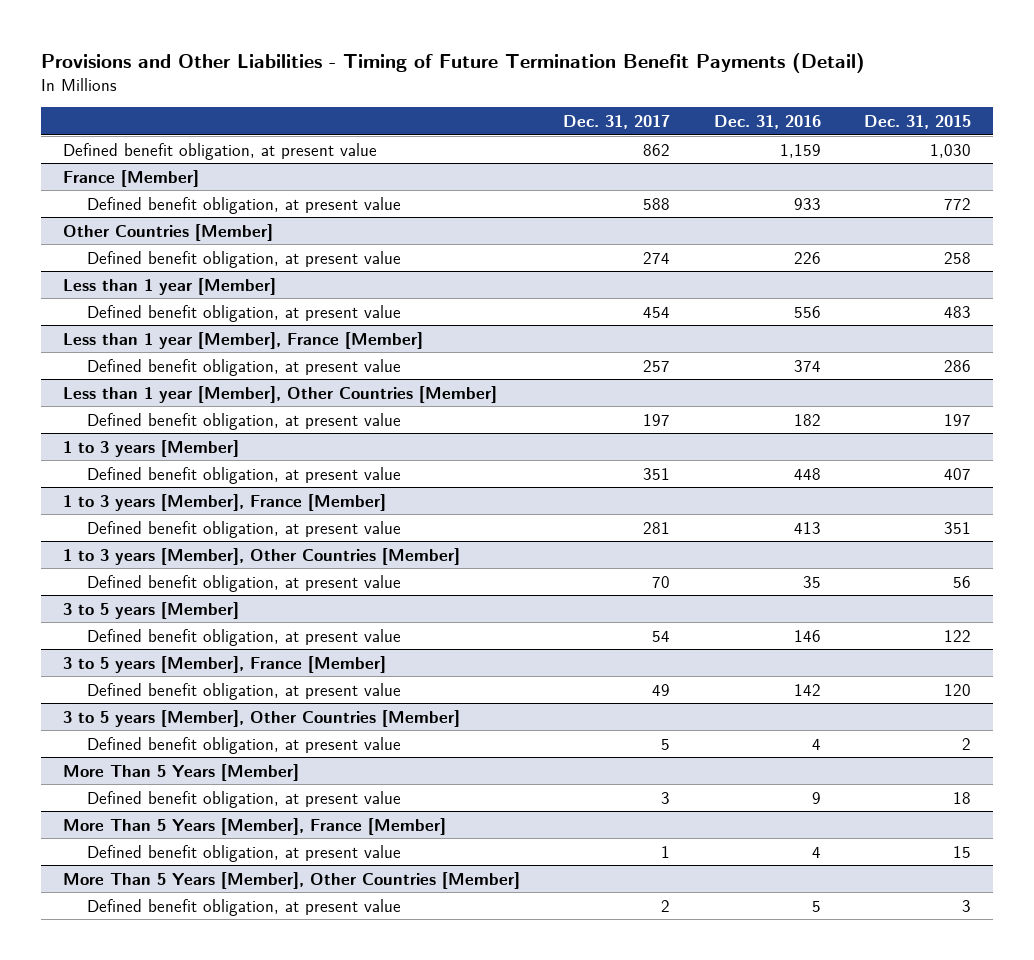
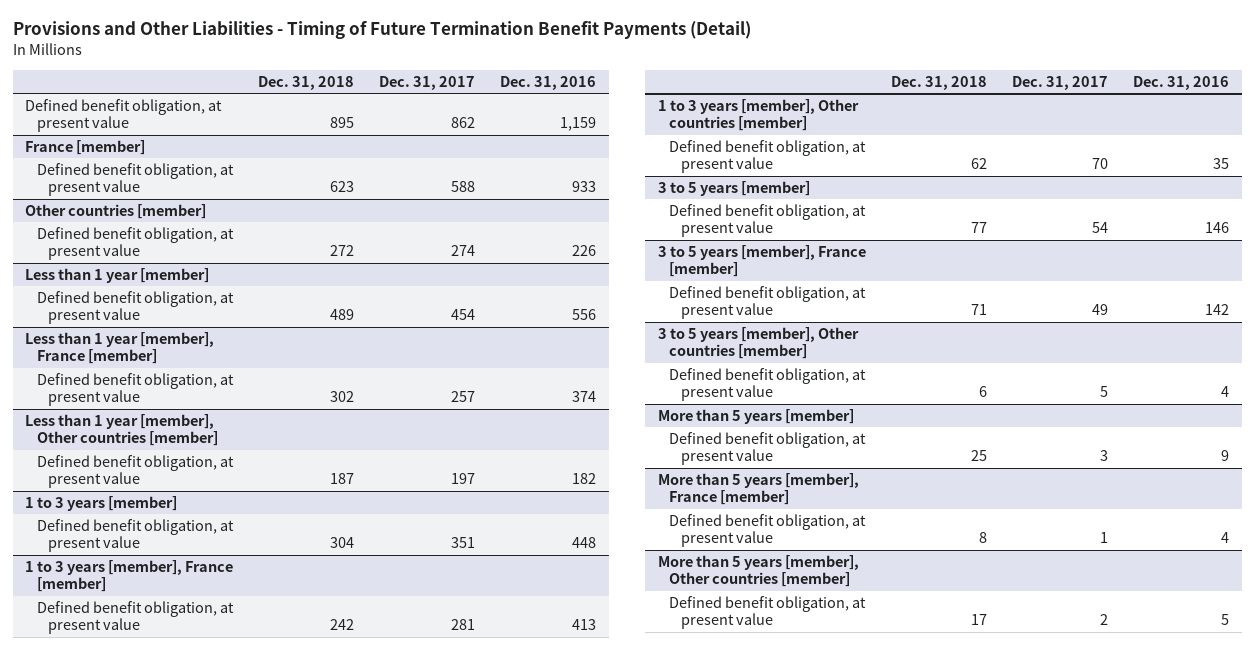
- | Dec. 31, 2017 | Dec. 31, 2016 | Dec. 31, 2015
+ | Dec. 31, 2018 | Dec. 31, 2017 | Dec. 31, 2016
- France [Member]
+ France [member]
- Other Countries [Member]
+ Other countries [member]
- Less than 1 year [Member]
+ Less than 1 year [member]
- Less than 1 year [Member], France [Member]
+ Less than 1 year [member], France [member]
- Less than 1 year [Member], Other Countries [Member]
+ Less than 1 year [member], Other countries [member]
- 1 to 3 years [Member]
+ 1 to 3 years [member]
- 1 to 3 years [Member], France [Member]
+ 1 to 3 years [member], France [member]
- 1 to 3 years [Member], Other Countries [Member]
+ 1 to 3 years [member], Other countries [member]
- 3 to 5 years [Member]
+ 3 to 5 years [member]
- 3 to 5 years [Member], France [Member]
+ 3 to 5 years [member], France [member]
- 3 to 5 years [Member], Other Countries [Member]
+ 3 to 5 years [member], Other countries [member]
- More Than 5 Years [Member]
+ More than 5 years [member]
- More Than 5 Years [Member], France [Member]
+ More than 5 years [member], France [member]
- More Than 5 Years [Member], Other Countries [Member]
+ More than 5 years [member], Other countries [member]

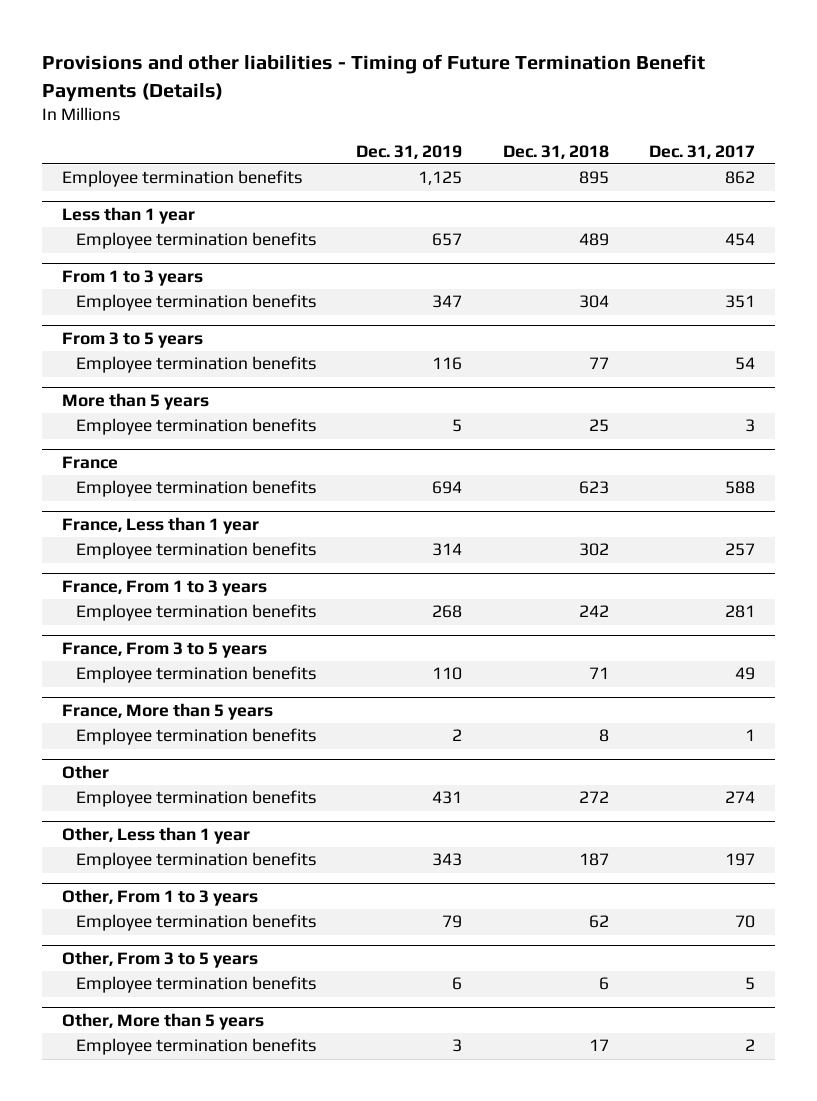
- Provisions and Other Liabilities - Timing of Future Termination Benefit Payments (Detail)
+ Provisions and other liabilities - Timing of Future Termination Benefit Payments (Details)
- | Dec. 31, 2018 | Dec. 31, 2017 | Dec. 31, 2016
+ | Dec. 31, 2019 | Dec. 31, 2018 | Dec. 31, 2017
- Defined benefit obligation, at present value | 895 | 862 | 1,159
- France [member]
- Defined benefit obligation, at present value | 623 | 588 | 933
- Other countries [member]
- Defined benefit obligation, at present value | 272 | 274 | 226
- Less than 1 year [member]
- Defined benefit obligation, at present value | 489 | 454 | 556
- Less than 1 year [member], France [member]
- Defined benefit obligation, at present value | 302 | 257 | 374
- Less than 1 year [member], Other countries [member]
- Defined benefit obligation, at present value | 187 | 197 | 182
- 1 to 3 years [member]
- Defined benefit obligation, at present value | 304 | 351 | 448
- 1 to 3 years [member], France [member]
- Defined benefit obligation, at present value | 242 | 281 | 413
- 1 to 3 years [member], Other countries [member]
- Defined benefit obligation, at present value | 62 | 70 | 35
- 3 to 5 years [member]
- Defined benefit obligation, at present value | 77 | 54 | 146
- 3 to 5 years [member], France [member]
- Defined benefit obligation, at present value | 71 | 49 | 142
- 3 to 5 years [member], Other countries [member]
- Defined benefit obligation, at present value | 6 | 5 | 4
- More than 5 years [member]
- Defined benefit obligation, at present value | 25 | 3 | 9
- More than 5 years [member], France [member]
- Defined benefit obligation, at present value | 8 | 1 | 4
- More than 5 years [member], Other countries [member]
- Defined benefit obligation, at present value | 17 | 2 | 5
+ Employee termination benefits | 1,125 | 895 | 862
+ Less than 1 year
+ Employee termination benefits | 657 | 489 | 454
+ From 1 to 3 years
+ Employee termination benefits | 347 | 304 | 351
+ From 3 to 5 years
+ Employee termination benefits | 116 | 77 | 54
+ More than 5 years
+ Employee termination benefits | 5 | 25 | 3
+ France
+ Employee termination benefits | 694 | 623 | 588
+ France, Less than 1 year
+ Employee termination benefits | 314 | 302 | 257
+ France, From 1 to 3 years
+ Employee termination benefits | 268 | 242 | 281
+ France, From 3 to 5 years
+ Employee termination benefits | 110 | 71 | 49
+ France, More than 5 years
+ Employee termination benefits | 2 | 8 | 1
+ Other
+ Employee termination benefits | 431 | 272 | 274
+ Other, Less than 1 year
+ Employee termination benefits | 343 | 187 | 197
+ Other, From 1 to 3 years
+ Employee termination benefits | 79 | 62 | 70
+ Other, From 3 to 5 years
+ Employee termination benefits | 6 | 6 | 5
+ Other, More than 5 years
+ Employee termination benefits | 3 | 17 | 2

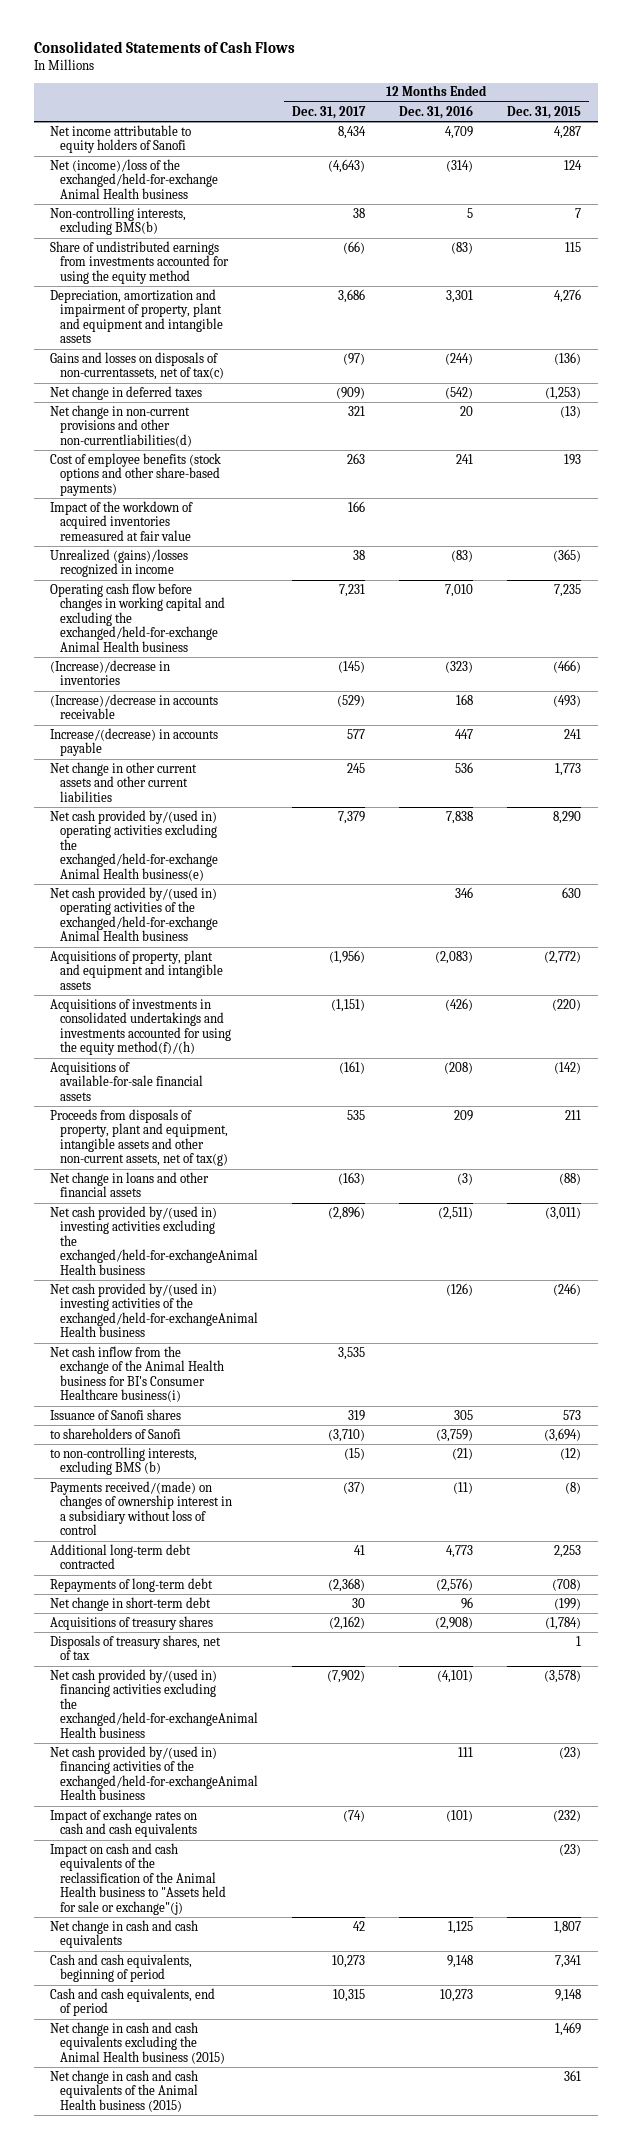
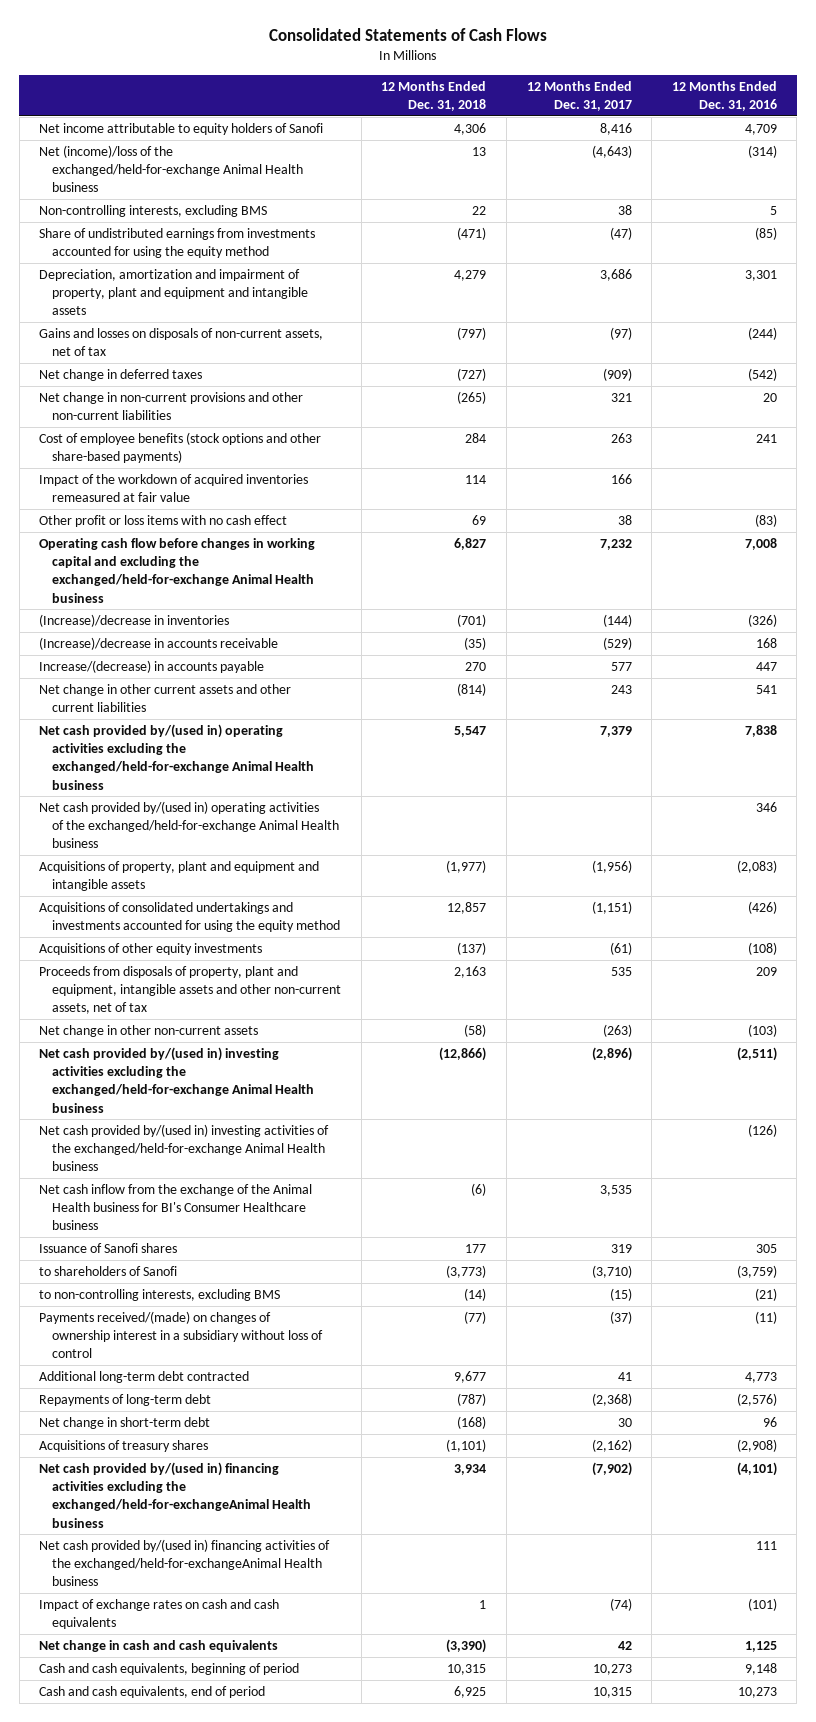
- | 12 Months Ended Dec. 31, 2017 | 12 Months Ended Dec. 31, 2016 | 12 Months Ended Dec. 31, 2015
+ | 12 Months Ended Dec. 31, 2018 | 12 Months Ended Dec. 31, 2017 | 12 Months Ended Dec. 31, 2016
- Net income attributable to equity holders of Sanofi | 8,434 | 4,709 | 4,287
+ Net income attributable to equity holders of Sanofi | 4,306 | 8,416 | 4,709
- Non-controlling interests, excluding BMS(b) | 38 | 5 | 7
- Share of undistributed earnings from investments accounted for using the equity method | (66) | (83) | 115
+ Non-controlling interests, excluding BMS | 22 | 38 | 5
+ Share of undistributed earnings from investments accounted for using the equity method | (471) | (47) | (85)
- Gains and losses on disposals of non-currentassets, net of tax(c) | (97) | (244) | (136)
+ Gains and losses on disposals of non-current assets, net of tax | (797) | (97) | (244)
- Net change in non-current provisions and other non-currentliabilities(d) | 321 | 20 | (13)
+ Net change in non-current provisions and other non-current liabilities | (265) | 321 | 20
- Unrealized (gains)/losses recognized in income | 38 | (83) | (365)
- Operating cash flow before changes in working capital and excluding the exchanged/held-for-exchange Animal Health business | 7,231 | 7,010 | 7,235
- (Increase)/decrease in inventories | (145) | (323) | (466)
+ Other profit or loss items with no cash effect | 69 | 38 | (83)
+ Operating cash flow before changes in working capital and excluding the exchanged/held-for-exchange Animal Health business | 6,827 | 7,232 | 7,008
+ (Increase)/decrease in inventories | (701) | (144) | (326)
- Net change in other current assets and other current liabilities | 245 | 536 | 1,773
- Net cash provided by/(used in) operating activities excluding the exchanged/held-for-exchange Animal Health business(e) | 7,379 | 7,838 | 8,290
+ Net change in other current assets and other current liabilities | (814) | 243 | 541
+ Net cash provided by/(used in) operating activities excluding the exchanged/held-for-exchange Animal Health business | 5,547 | 7,379 | 7,838
- Acquisitions of investments in consolidated undertakings and investments accounted for using the equity method(f)/(h) | (1,151) | (426) | (220)
- Acquisitions of available-for-sale financial assets | (161) | (208) | (142)
- Proceeds from disposals of property, plant and equipment, intangible assets and other non-current assets, net of tax(g) | 535 | 209 | 211
- Net change in loans and other financial assets | (163) | (3) | (88)
- Net cash provided by/(used in) investing activities excluding the exchanged/held-for-exchangeAnimal Health business | (2,896) | (2,511) | (3,011)
- Net cash provided by/(used in) investing activities of the exchanged/held-for-exchangeAnimal Health business | | (126) | (246)
- Net cash inflow from the exchange of the Animal Health business for BI's Consumer Healthcare business(i) | 3,535 | |
+ Acquisitions of consolidated undertakings and investments accounted for using the equity method | 12,857 | (1,151) | (426)
+ Acquisitions of other equity investments | (137) | (61) | (108)
+ Proceeds from disposals of property, plant and equipment, intangible assets and other non-current assets, net of tax | 2,163 | 535 | 209
+ Net change in other non-current assets | (58) | (263) | (103)
+ Net cash provided by/(used in) investing activities excluding the exchanged/held-for-exchange Animal Health business | (12,866) | (2,896) | (2,511)
+ Net cash provided by/(used in) investing activities of the exchanged/held-for-exchange Animal Health business | | | (126)
+ Net cash inflow from the exchange of the Animal Health business for BI's Consumer Healthcare business | (6) | 3,535 |
- to non-controlling interests, excluding BMS (b) | (15) | (21) | (12)
+ to non-controlling interests, excluding BMS | (14) | (15) | (21)
- Disposals of treasury shares, net of tax | | | 1
- Impact on cash and cash equivalents of the reclassification of the Animal Health business to "Assets held for sale or exchange"(j) | | | (23)
- Net change in cash and cash equivalents excluding the Animal Health business (2015) | | | 1,469
- Net change in cash and cash equivalents of the Animal Health business (2015) | | | 361

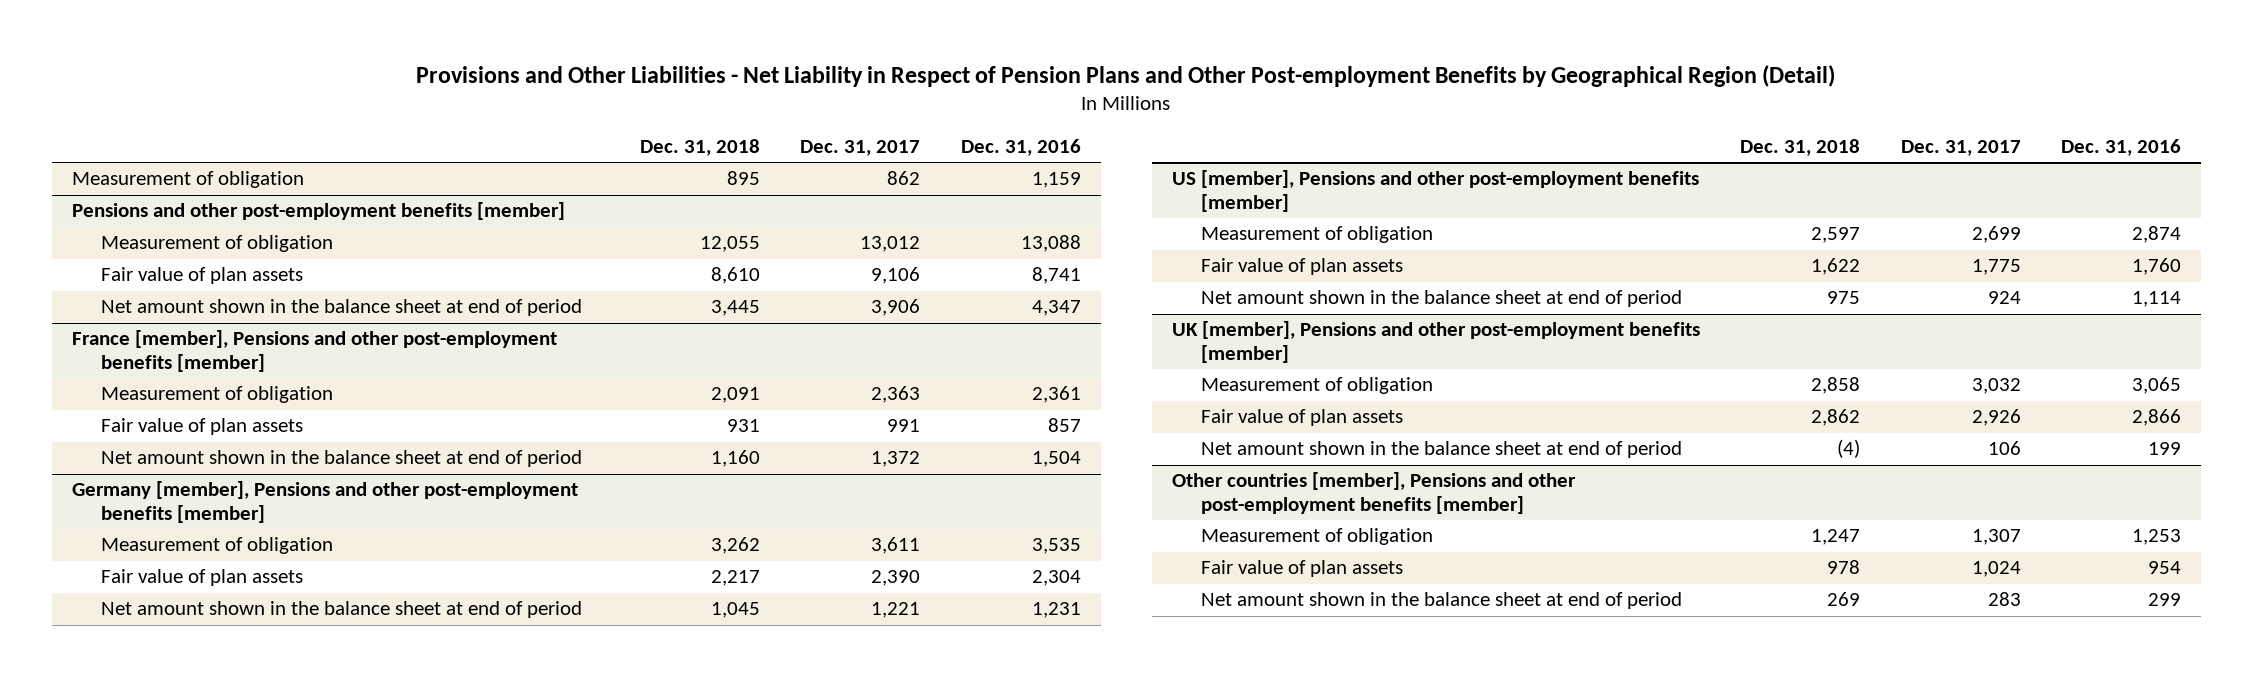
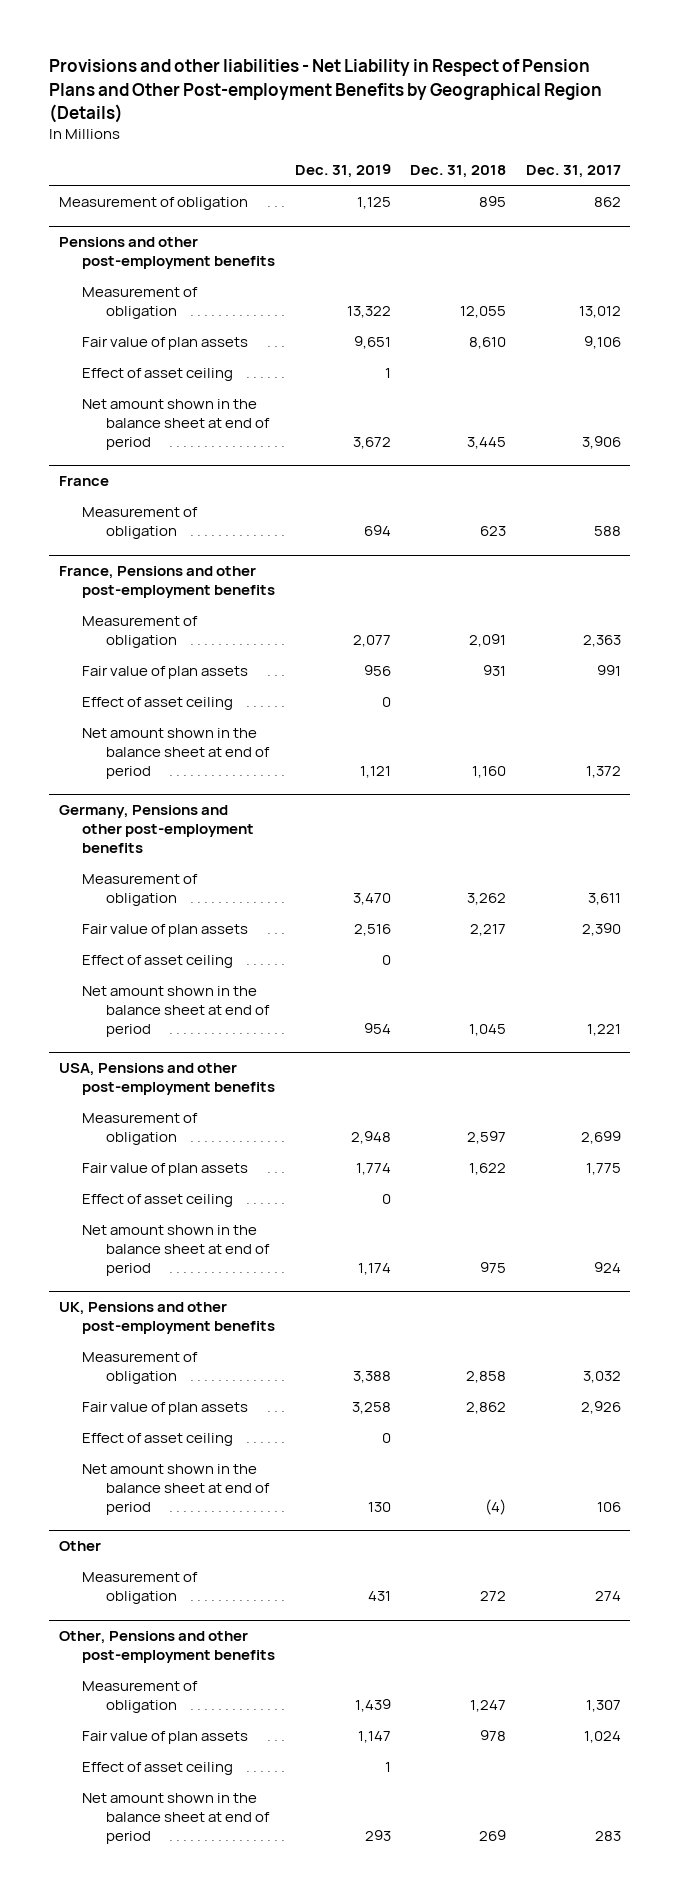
- Provisions and Other Liabilities - Net Liability in Respect of Pension Plans and Other Post-employment Benefits by Geographical Region (Detail)
+ Provisions and other liabilities - Net Liability in Respect of Pension Plans and Other Post-employment Benefits by Geographical Region (Details)
- | Dec. 31, 2018 | Dec. 31, 2017 | Dec. 31, 2016
+ | Dec. 31, 2019 | Dec. 31, 2018 | Dec. 31, 2017
- Pensions and other post-employment benefits [member]
+ Pensions and other post-employment benefits
+ Effect of asset ceiling | 1 | |
- France [member], Pensions and other post-employment benefits [member]
+ France
+ Measurement of obligation | 694 | 623 | 588
+ France, Pensions and other post-employment benefits
+ Effect of asset ceiling | 0 | |
- Germany [member], Pensions and other post-employment benefits [member]
+ Germany, Pensions and other post-employment benefits
+ Effect of asset ceiling | 0 | |
- US [member], Pensions and other post-employment benefits [member]
+ USA, Pensions and other post-employment benefits
+ Effect of asset ceiling | 0 | |
- UK [member], Pensions and other post-employment benefits [member]
+ UK, Pensions and other post-employment benefits
+ Effect of asset ceiling | 0 | |
- Other countries [member], Pensions and other post-employment benefits [member]
+ Other
+ Measurement of obligation | 431 | 272 | 274
+ Other, Pensions and other post-employment benefits
+ Effect of asset ceiling | 1 | |

